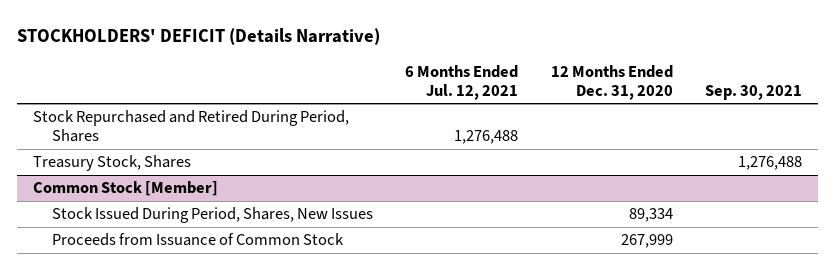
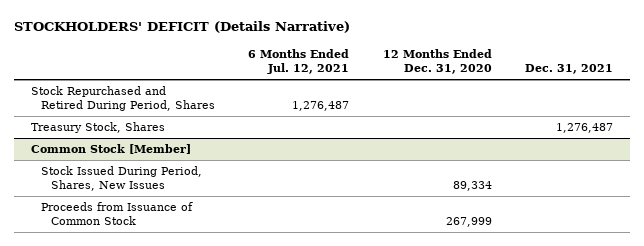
- | 6 Months Ended Jul. 12, 2021 | 12 Months Ended Dec. 31, 2020 | Sep. 30, 2021
+ | 6 Months Ended Jul. 12, 2021 | 12 Months Ended Dec. 31, 2020 | Dec. 31, 2021
- Stock Repurchased and Retired During Period, Shares | 1,276,488 | |
+ Stock Repurchased and Retired During Period, Shares | 1,276,487 | |

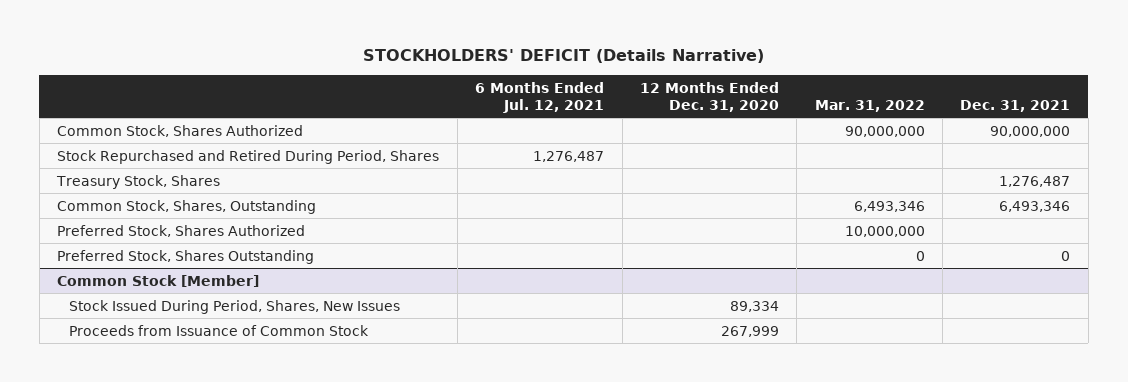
- | 6 Months Ended Jul. 12, 2021 | 12 Months Ended Dec. 31, 2020 | Dec. 31, 2021
+ | 6 Months Ended Jul. 12, 2021 | 12 Months Ended Dec. 31, 2020 | Mar. 31, 2022 | Dec. 31, 2021
+ Common Stock, Shares Authorized | | | 90,000,000 | 90,000,000
+ Common Stock, Shares, Outstanding | | | 6,493,346 | 6,493,346
+ Preferred Stock, Shares Authorized | | | 10,000,000 |
+ Preferred Stock, Shares Outstanding | | | 0 | 0

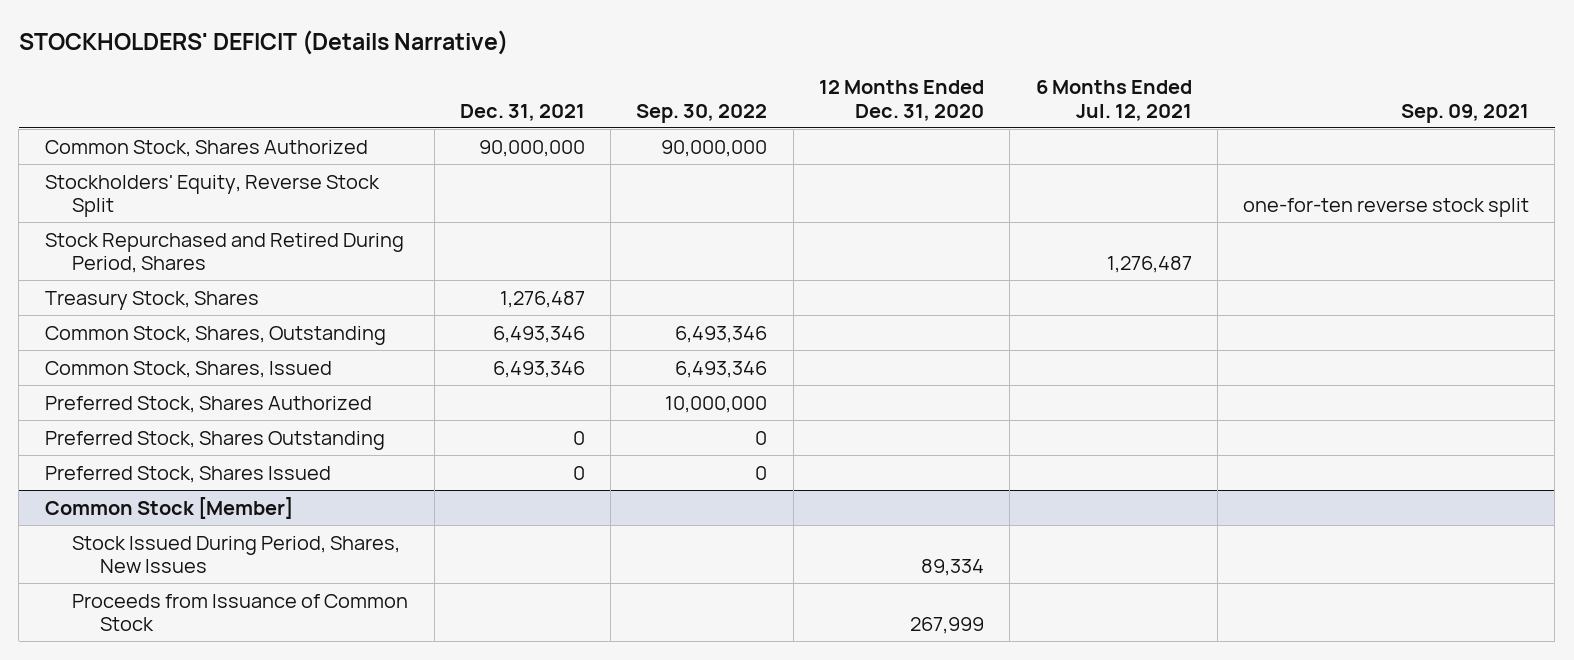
- | 6 Months Ended Jul. 12, 2021 | 12 Months Ended Dec. 31, 2020 | Mar. 31, 2022 | Dec. 31, 2021
+ | Dec. 31, 2021 | Sep. 30, 2022 | 12 Months Ended Dec. 31, 2020 | 6 Months Ended Jul. 12, 2021 | Sep. 09, 2021
+ Stockholders' Equity, Reverse Stock Split | | | | | one-for-ten reverse stock split
+ Common Stock, Shares, Issued | 6,493,346 | 6,493,346 | | |
+ Preferred Stock, Shares Issued | 0 | 0 | | |

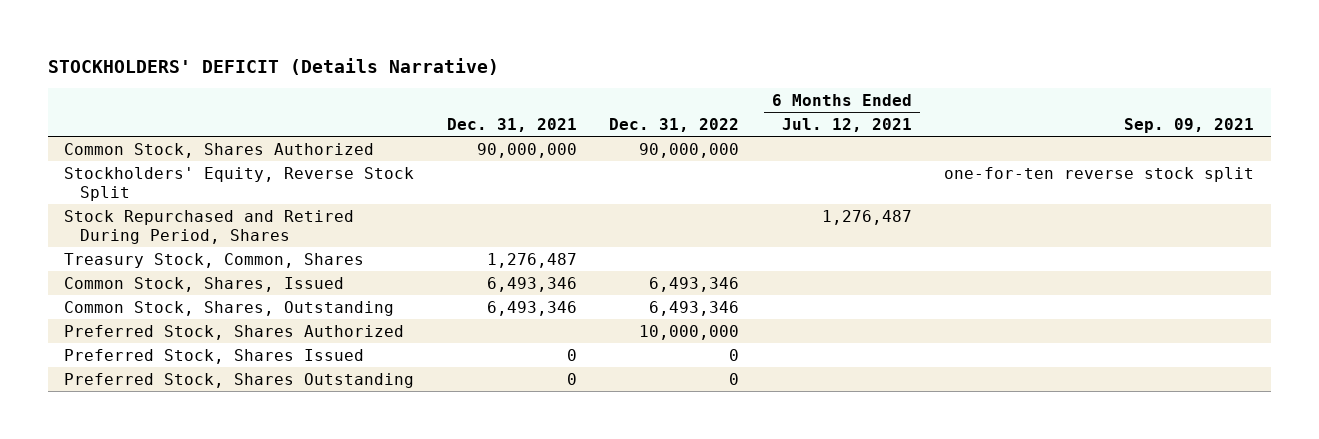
- | Dec. 31, 2021 | Sep. 30, 2022 | 12 Months Ended Dec. 31, 2020 | 6 Months Ended Jul. 12, 2021 | Sep. 09, 2021
+ | Dec. 31, 2021 | Dec. 31, 2022 | 6 Months Ended Jul. 12, 2021 | Sep. 09, 2021
- Treasury Stock, Shares | 1,276,487 | | | |
+ Treasury Stock, Common, Shares | 1,276,487 | | |
moved down: Common Stock, Shares, Outstanding | 6,493,346 | 6,493,346 | |
- Common Stock [Member]
- Stock Issued During Period, Shares, New Issues | | | 89,334 | |
- Proceeds from Issuance of Common Stock | | | 267,999 | |
moved down: Preferred Stock, Shares Outstanding | 0 | 0 | |

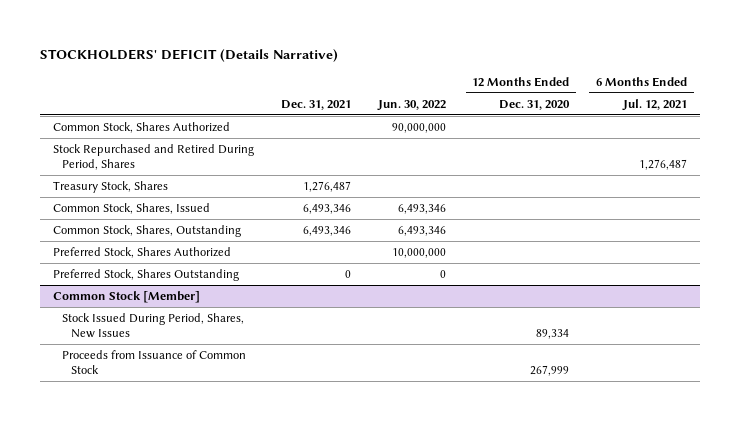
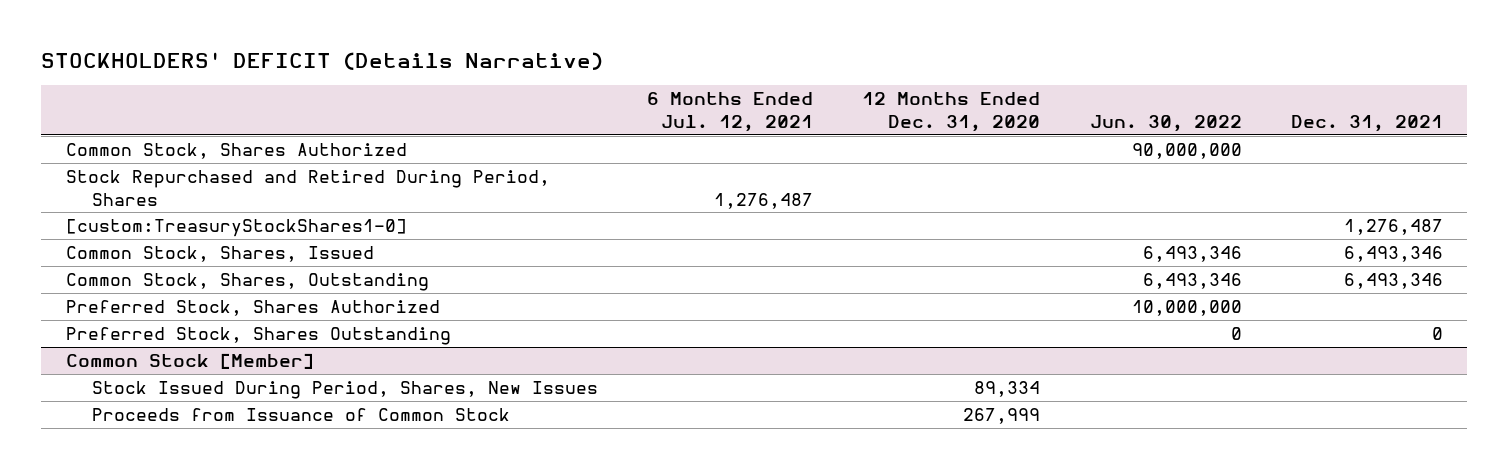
- | Dec. 31, 2021 | Jun. 30, 2022 | 12 Months Ended Dec. 31, 2020 | 6 Months Ended Jul. 12, 2021
+ | 6 Months Ended Jul. 12, 2021 | 12 Months Ended Dec. 31, 2020 | Jun. 30, 2022 | Dec. 31, 2021
- Treasury Stock, Shares | 1,276,487 | | |
+ [custom:TreasuryStockShares1-0] | | | | 1,276,487

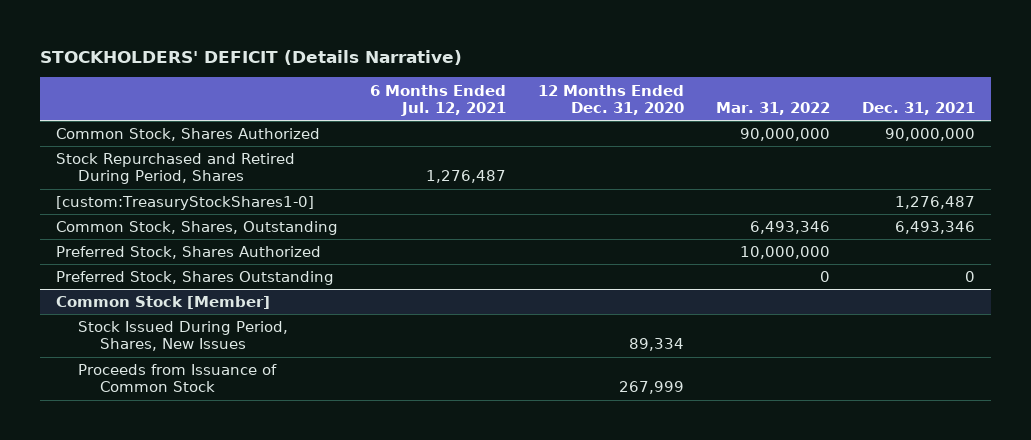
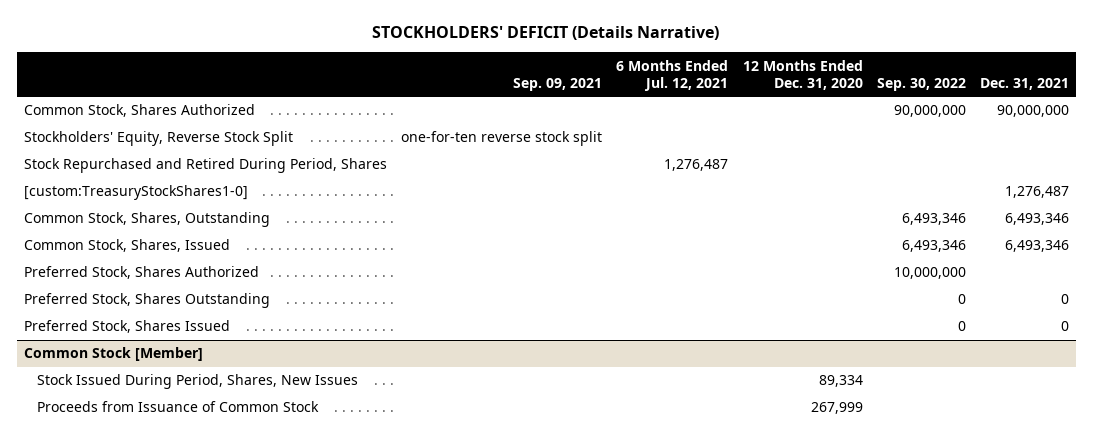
- | 6 Months Ended Jul. 12, 2021 | 12 Months Ended Dec. 31, 2020 | Mar. 31, 2022 | Dec. 31, 2021
+ | Sep. 09, 2021 | 6 Months Ended Jul. 12, 2021 | 12 Months Ended Dec. 31, 2020 | Sep. 30, 2022 | Dec. 31, 2021
+ Stockholders' Equity, Reverse Stock Split | one-for-ten reverse stock split | | | |
+ Common Stock, Shares, Issued | | | | 6,493,346 | 6,493,346
+ Preferred Stock, Shares Issued | | | | 0 | 0

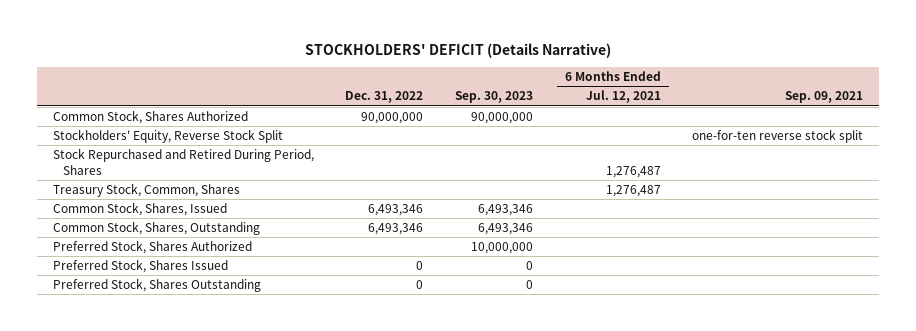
- | Sep. 09, 2021 | 6 Months Ended Jul. 12, 2021 | 12 Months Ended Dec. 31, 2020 | Sep. 30, 2022 | Dec. 31, 2021
+ | Dec. 31, 2022 | Sep. 30, 2023 | 6 Months Ended Jul. 12, 2021 | Sep. 09, 2021
- [custom:TreasuryStockShares1-0] | | | | | 1,276,487
+ Treasury Stock, Common, Shares | | | 1,276,487 |
moved down: Common Stock, Shares, Outstanding | 6,493,346 | 6,493,346 | |
- Common Stock [Member]
- Stock Issued During Period, Shares, New Issues | | | 89,334 | |
- Proceeds from Issuance of Common Stock | | | 267,999 | |
moved down: Preferred Stock, Shares Outstanding | 0 | 0 | |

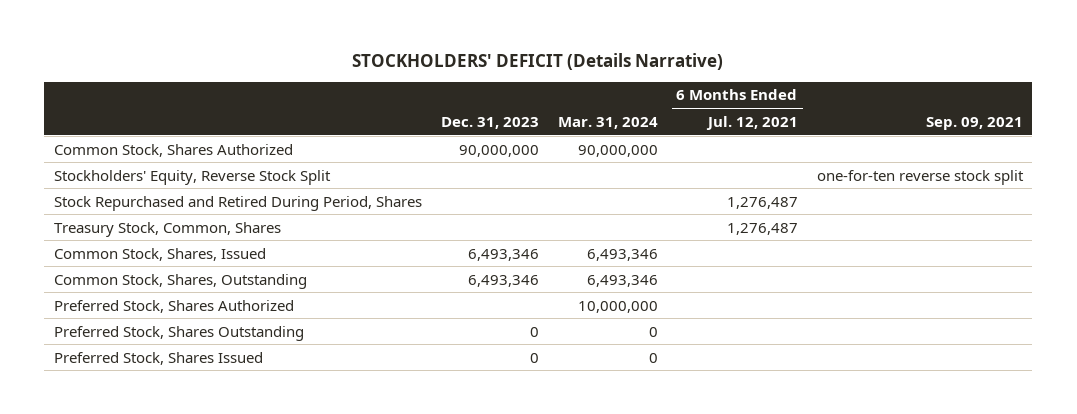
- | Dec. 31, 2022 | Sep. 30, 2023 | 6 Months Ended Jul. 12, 2021 | Sep. 09, 2021
+ | Dec. 31, 2023 | Mar. 31, 2024 | 6 Months Ended Jul. 12, 2021 | Sep. 09, 2021
moved down: Preferred Stock, Shares Issued | 0 | 0 | |

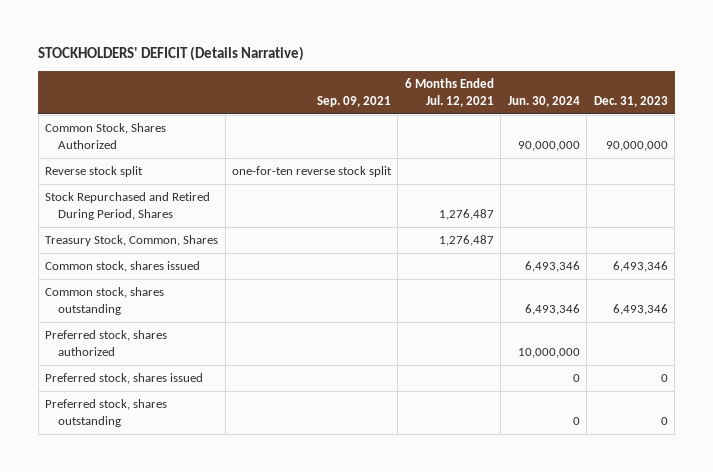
- | Dec. 31, 2023 | Mar. 31, 2024 | 6 Months Ended Jul. 12, 2021 | Sep. 09, 2021
+ | Sep. 09, 2021 | 6 Months Ended Jul. 12, 2021 | Jun. 30, 2024 | Dec. 31, 2023
- Stockholders' Equity, Reverse Stock Split | | | | one-for-ten reverse stock split
+ Reverse stock split | one-for-ten reverse stock split | | |
- Common Stock, Shares, Issued | 6,493,346 | 6,493,346 | |
- Common Stock, Shares, Outstanding | 6,493,346 | 6,493,346 | |
- Preferred Stock, Shares Authorized | | 10,000,000 | |
- Preferred Stock, Shares Outstanding | 0 | 0 | |
- Preferred Stock, Shares Issued | 0 | 0 | |
+ Common stock, shares issued | | | 6,493,346 | 6,493,346
+ Common stock, shares outstanding | | | 6,493,346 | 6,493,346
+ Preferred stock, shares authorized | | | 10,000,000 |
+ Preferred stock, shares issued | | | 0 | 0
+ Preferred stock, shares outstanding | | | 0 | 0

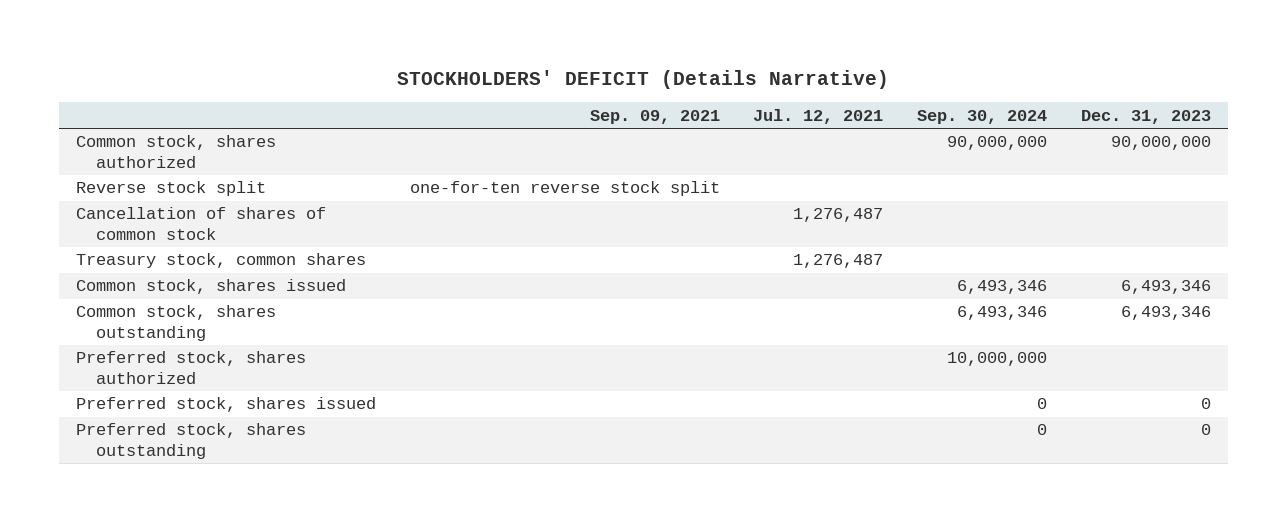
- | Sep. 09, 2021 | 6 Months Ended Jul. 12, 2021 | Jun. 30, 2024 | Dec. 31, 2023
+ | Sep. 09, 2021 | Jul. 12, 2021 | Sep. 30, 2024 | Dec. 31, 2023
- Common Stock, Shares Authorized | | | 90,000,000 | 90,000,000
+ Common stock, shares authorized | | | 90,000,000 | 90,000,000
- Stock Repurchased and Retired During Period, Shares | | 1,276,487 | |
- Treasury Stock, Common, Shares | | 1,276,487 | |
+ Cancellation of shares of common stock | | 1,276,487 | |
+ Treasury stock, common shares | | 1,276,487 | |

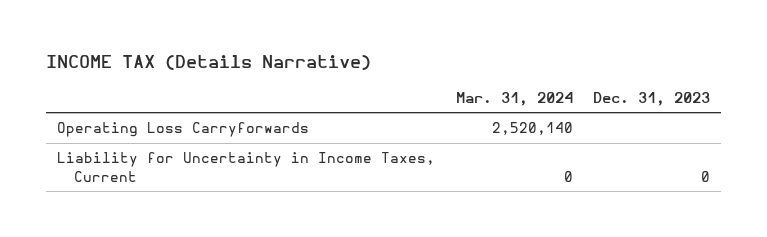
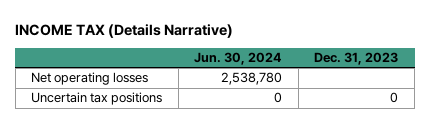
- | Mar. 31, 2024 | Dec. 31, 2023
+ | Jun. 30, 2024 | Dec. 31, 2023
- Operating Loss Carryforwards | 2,520,140 |
- Liability for Uncertainty in Income Taxes, Current | 0 | 0
+ Net operating losses | 2,538,780 |
+ Uncertain tax positions | 0 | 0

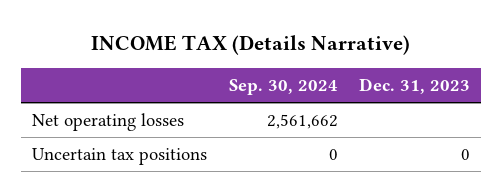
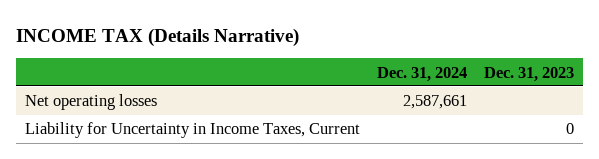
- | Sep. 30, 2024 | Dec. 31, 2023
+ | Dec. 31, 2024 | Dec. 31, 2023
- Uncertain tax positions | 0 | 0
+ Liability for Uncertainty in Income Taxes, Current | | 0

